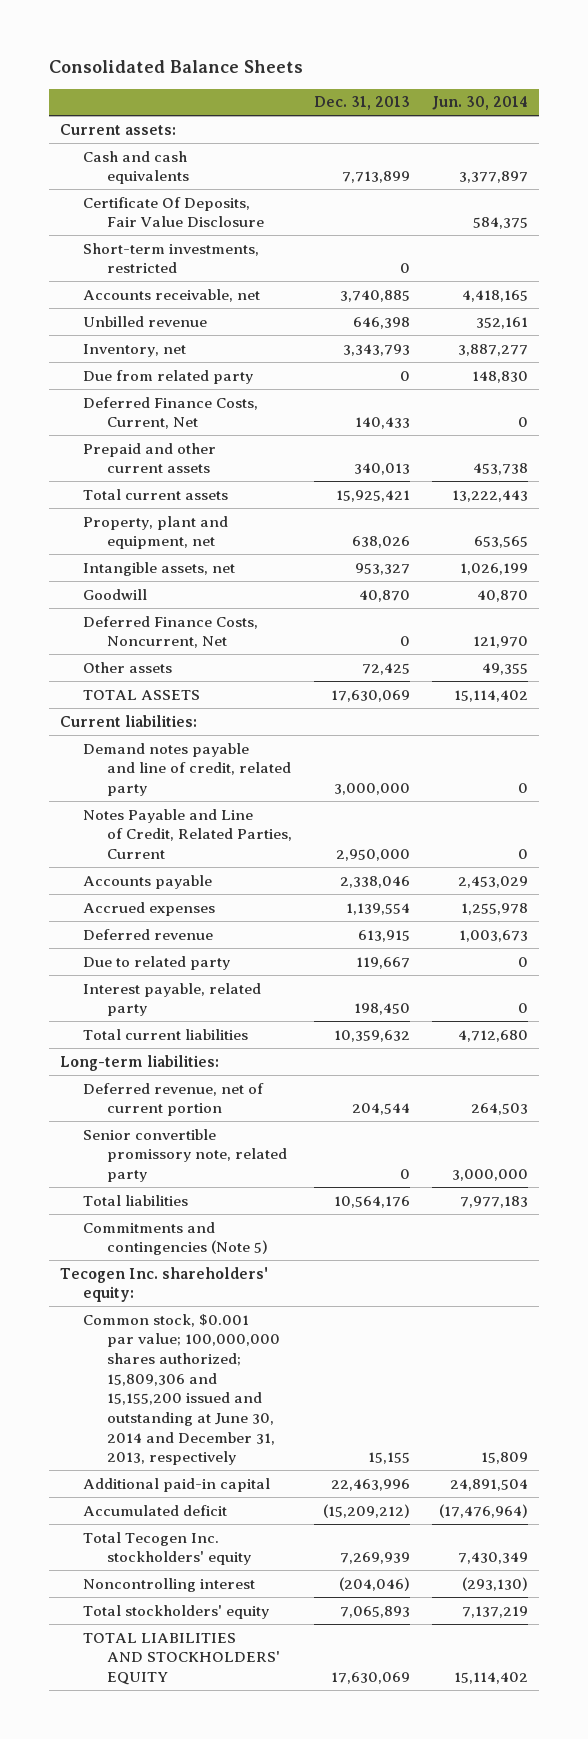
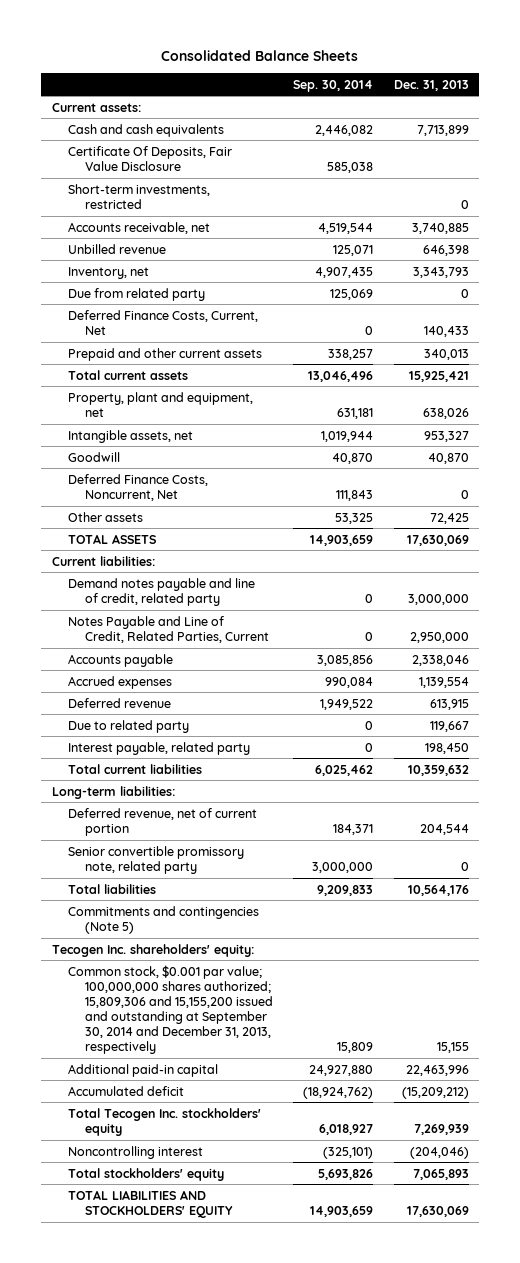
- | Dec. 31, 2013 | Jun. 30, 2014
+ | Sep. 30, 2014 | Dec. 31, 2013
- Common stock, $0.001 par value; 100,000,000 shares authorized; 15,809,306 and 15,155,200 issued and outstanding at June 30, 2014 and December 31, 2013, respectively | 15,155 | 15,809
+ Common stock, $0.001 par value; 100,000,000 shares authorized; 15,809,306 and 15,155,200 issued and outstanding at September 30, 2014 and December 31, 2013, respectively | 15,809 | 15,155

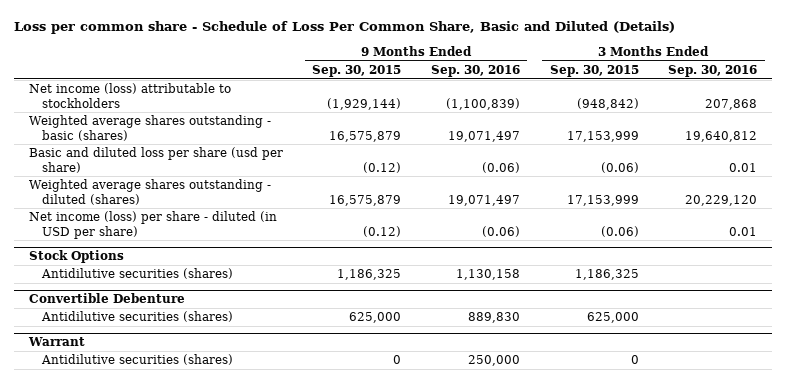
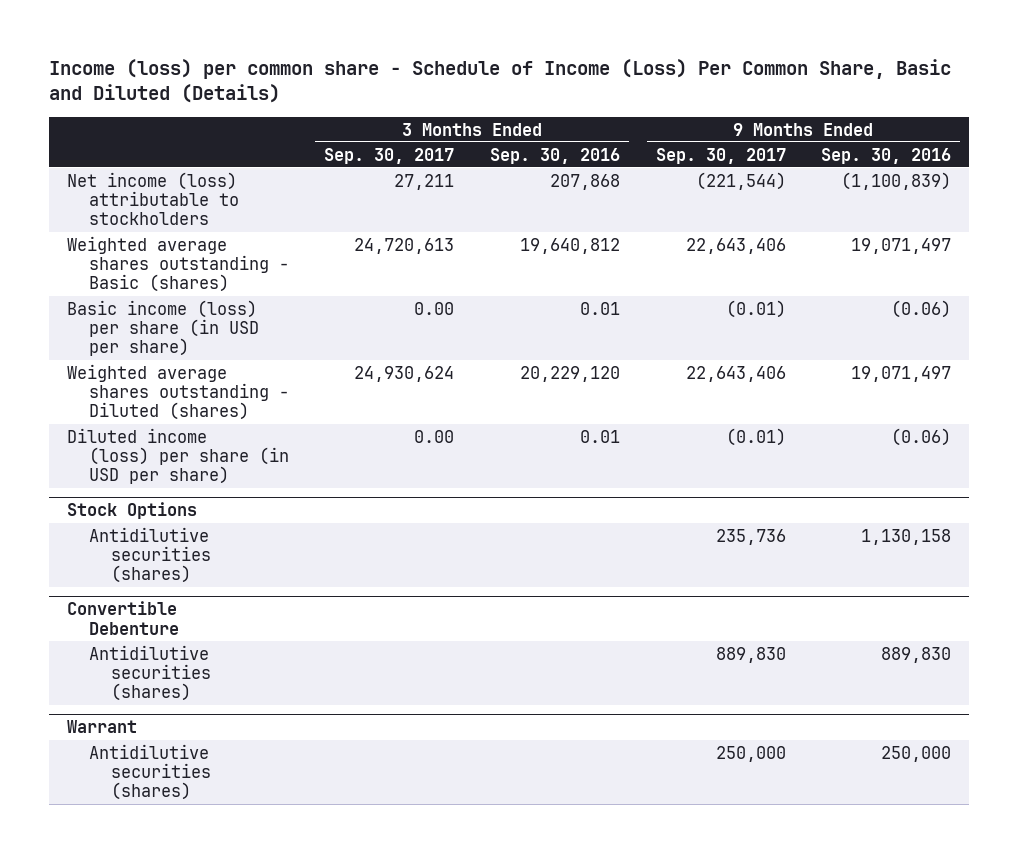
- Loss per common share - Schedule of Loss Per Common Share, Basic and Diluted (Details)
+ Income (loss) per common share - Schedule of Income (Loss) Per Common Share, Basic and Diluted (Details)
- | 9 Months Ended Sep. 30, 2015 | 9 Months Ended Sep. 30, 2016 | 3 Months Ended Sep. 30, 2015 | 3 Months Ended Sep. 30, 2016
+ | 3 Months Ended Sep. 30, 2017 | 3 Months Ended Sep. 30, 2016 | 9 Months Ended Sep. 30, 2017 | 9 Months Ended Sep. 30, 2016
- Weighted average shares outstanding - basic (shares) | 16,575,879 | 19,071,497 | 17,153,999 | 19,640,812
- Basic and diluted loss per share (usd per share) | (0.12) | (0.06) | (0.06) | 0.01
- Weighted average shares outstanding - diluted (shares) | 16,575,879 | 19,071,497 | 17,153,999 | 20,229,120
- Net income (loss) per share - diluted (in USD per share) | (0.12) | (0.06) | (0.06) | 0.01
+ Weighted average shares outstanding - Basic (shares) | 24,720,613 | 19,640,812 | 22,643,406 | 19,071,497
+ Basic income (loss) per share (in USD per share) | 0.00 | 0.01 | (0.01) | (0.06)
+ Weighted average shares outstanding - Diluted (shares) | 24,930,624 | 20,229,120 | 22,643,406 | 19,071,497
+ Diluted income (loss) per share (in USD per share) | 0.00 | 0.01 | (0.01) | (0.06)

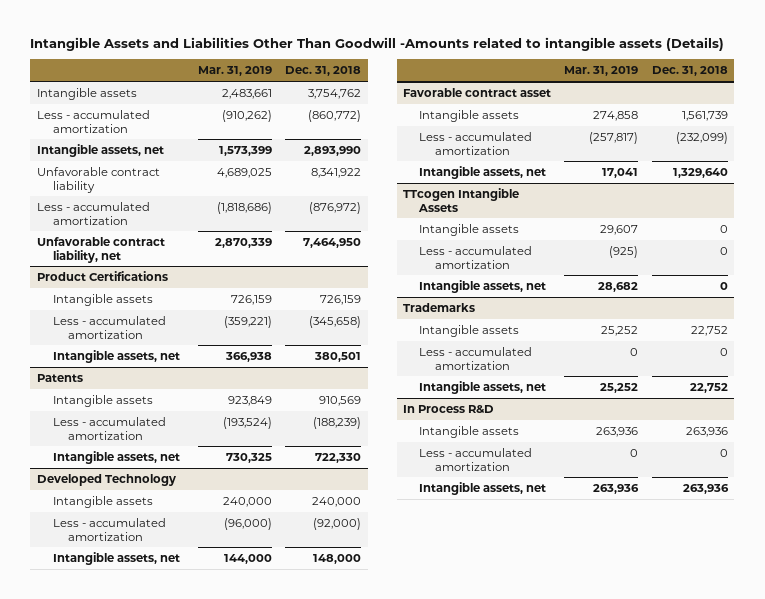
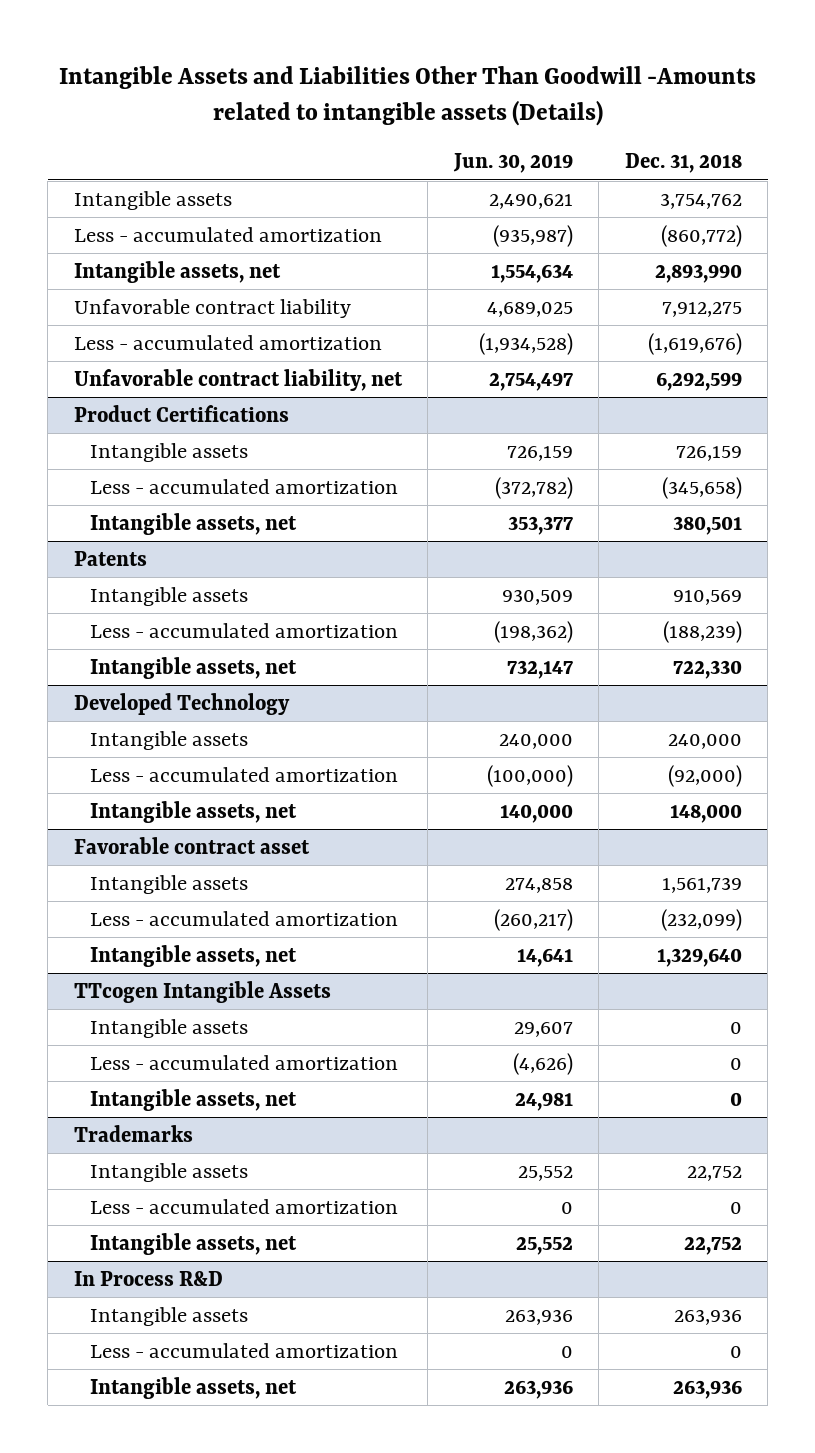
- | Mar. 31, 2019 | Dec. 31, 2018
+ | Jun. 30, 2019 | Dec. 31, 2018
- Unfavorable contract liability | 4,689,025 | 8,341,922
- Less - accumulated amortization | (1,818,686) | (876,972)
- Unfavorable contract liability, net | 2,870,339 | 7,464,950
+ Unfavorable contract liability | 4,689,025 | 7,912,275
+ Less - accumulated amortization | (1,934,528) | (1,619,676)
+ Unfavorable contract liability, net | 2,754,497 | 6,292,599

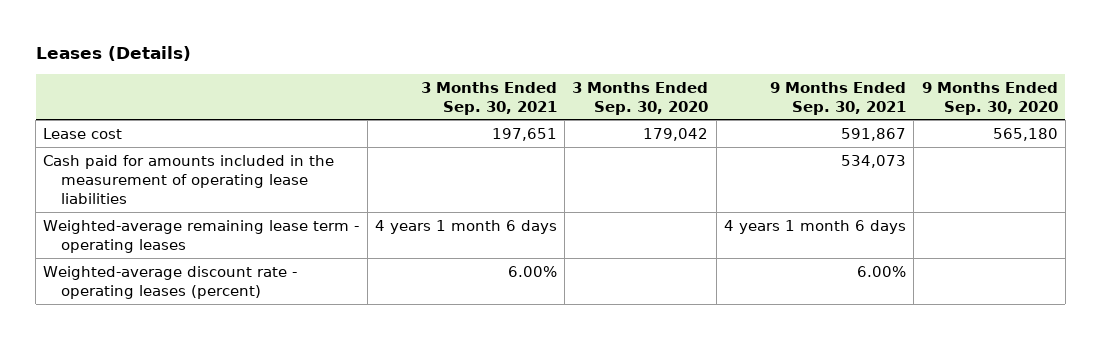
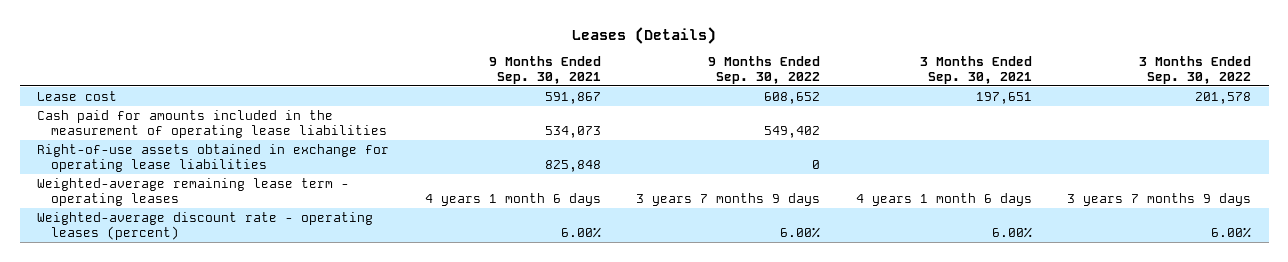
- | 3 Months Ended Sep. 30, 2021 | 3 Months Ended Sep. 30, 2020 | 9 Months Ended Sep. 30, 2021 | 9 Months Ended Sep. 30, 2020
+ | 9 Months Ended Sep. 30, 2021 | 9 Months Ended Sep. 30, 2022 | 3 Months Ended Sep. 30, 2021 | 3 Months Ended Sep. 30, 2022
+ Right-of-use assets obtained in exchange for operating lease liabilities | 825,848 | 0 | |

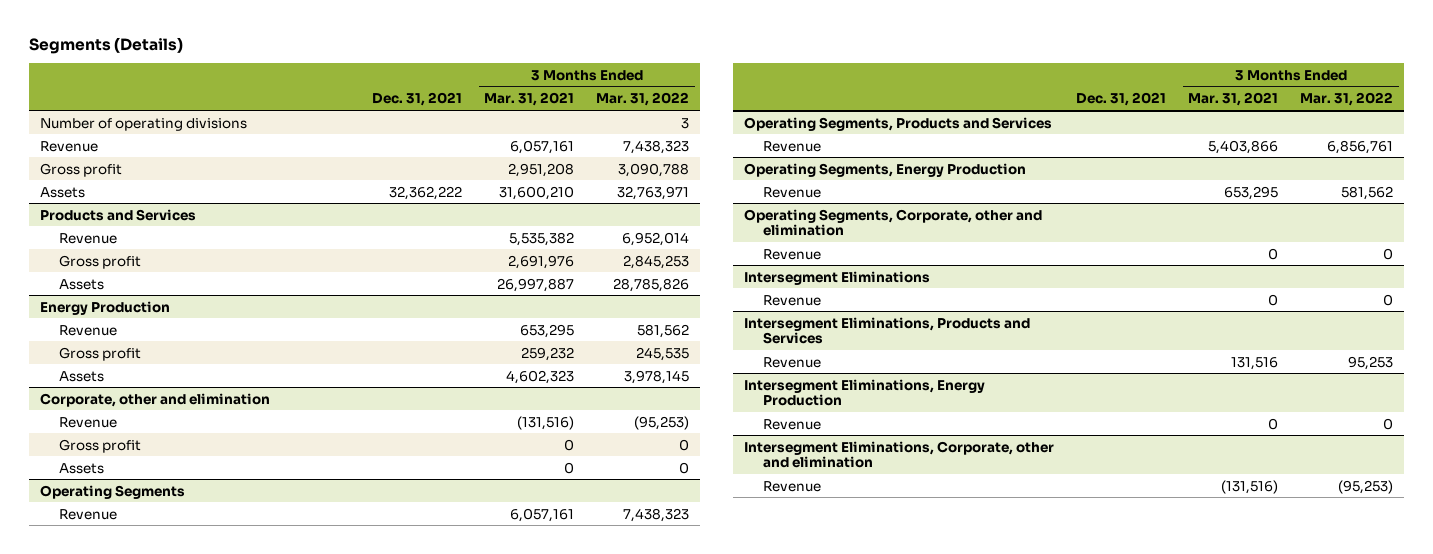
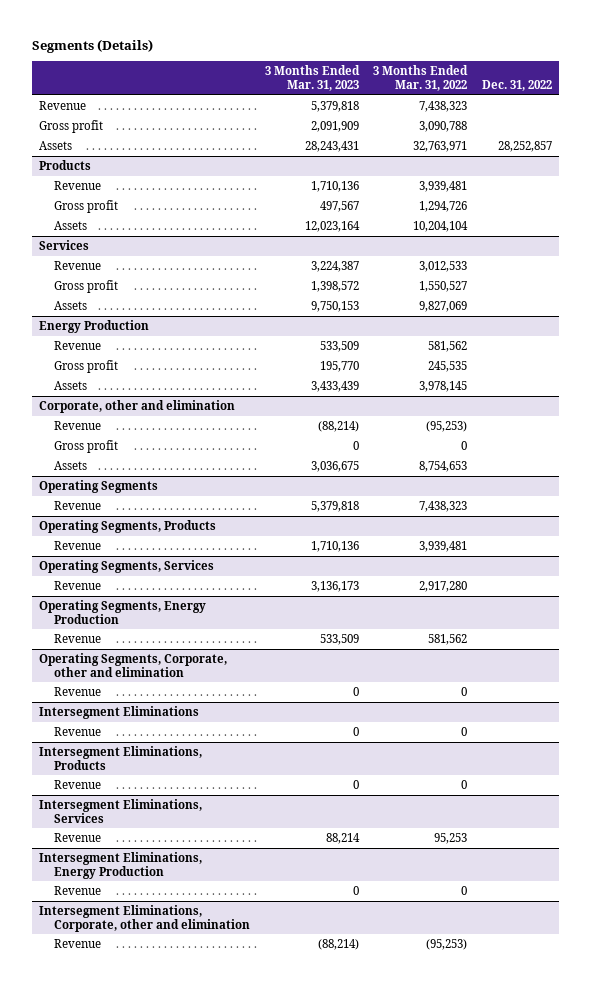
- | Dec. 31, 2021 | 3 Months Ended Mar. 31, 2021 | 3 Months Ended Mar. 31, 2022
+ | 3 Months Ended Mar. 31, 2023 | 3 Months Ended Mar. 31, 2022 | Dec. 31, 2022
- Number of operating divisions | | | 3
- Products and Services
- Revenue | | 5,535,382 | 6,952,014
- Gross profit | | 2,691,976 | 2,845,253
- Assets | | 26,997,887 | 28,785,826
+ Products
+ Revenue | 1,710,136 | 3,939,481 |
+ Gross profit | 497,567 | 1,294,726 |
+ Assets | 12,023,164 | 10,204,104 |
+ Services
+ Revenue | 3,224,387 | 3,012,533 |
+ Gross profit | 1,398,572 | 1,550,527 |
+ Assets | 9,750,153 | 9,827,069 |
@ Corporate, other and elimination
- Assets | | 0 | 0
+ Assets | 3,036,675 | 8,754,653 |
- Operating Segments, Products and Services
- Revenue | | 5,403,866 | 6,856,761
+ Operating Segments, Products
+ Revenue | 1,710,136 | 3,939,481 |
+ Operating Segments, Services
+ Revenue | 3,136,173 | 2,917,280 |
- Intersegment Eliminations, Products and Services
+ Intersegment Eliminations, Products
+ Revenue | 0 | 0 |
+ Intersegment Eliminations, Services

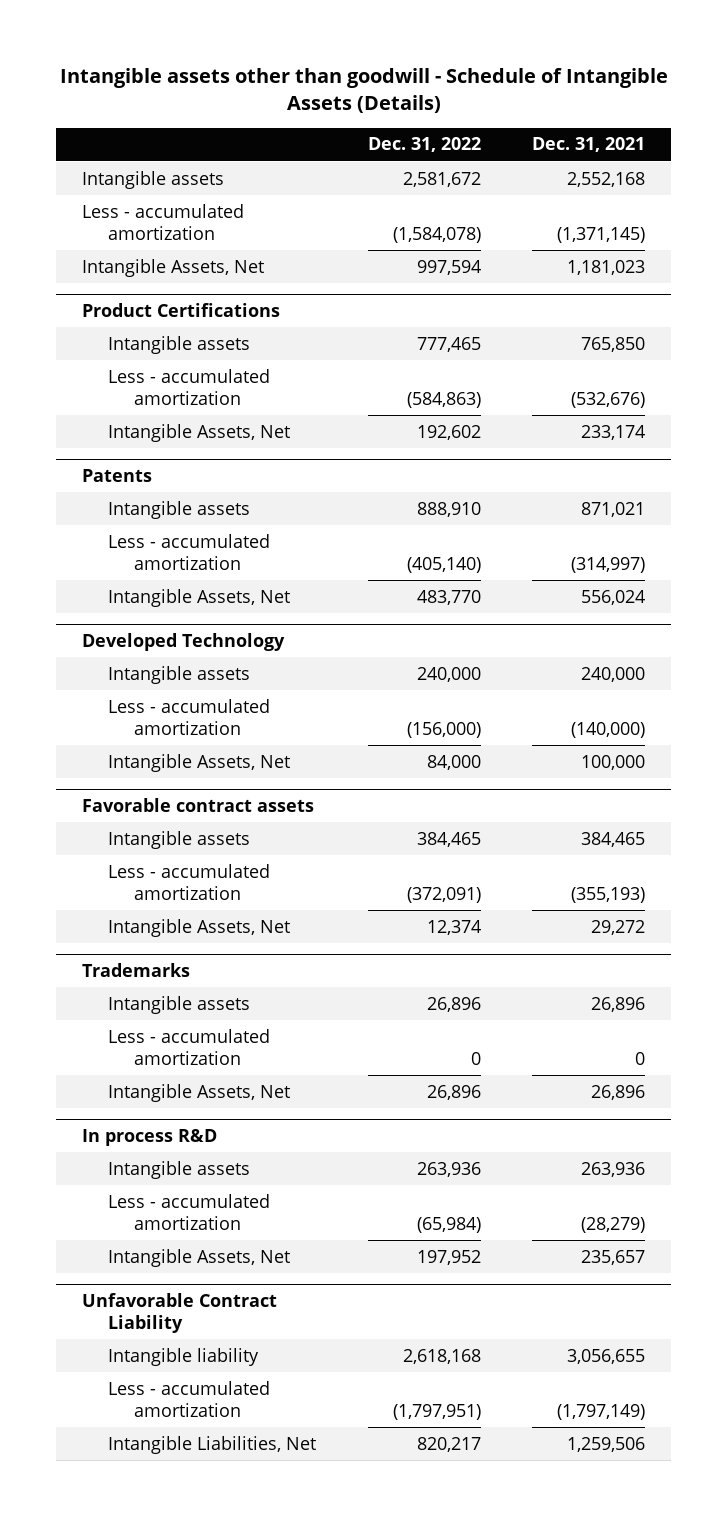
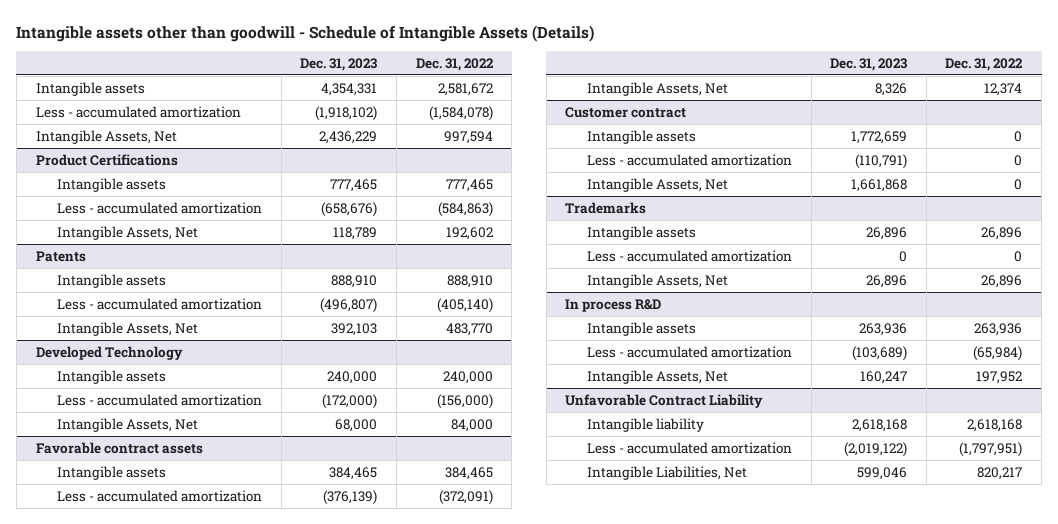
- | Dec. 31, 2022 | Dec. 31, 2021
+ | Dec. 31, 2023 | Dec. 31, 2022
+ Customer contract
+ Intangible assets | 1,772,659 | 0
+ Less - accumulated amortization | (110,791) | 0
+ Intangible Assets, Net | 1,661,868 | 0

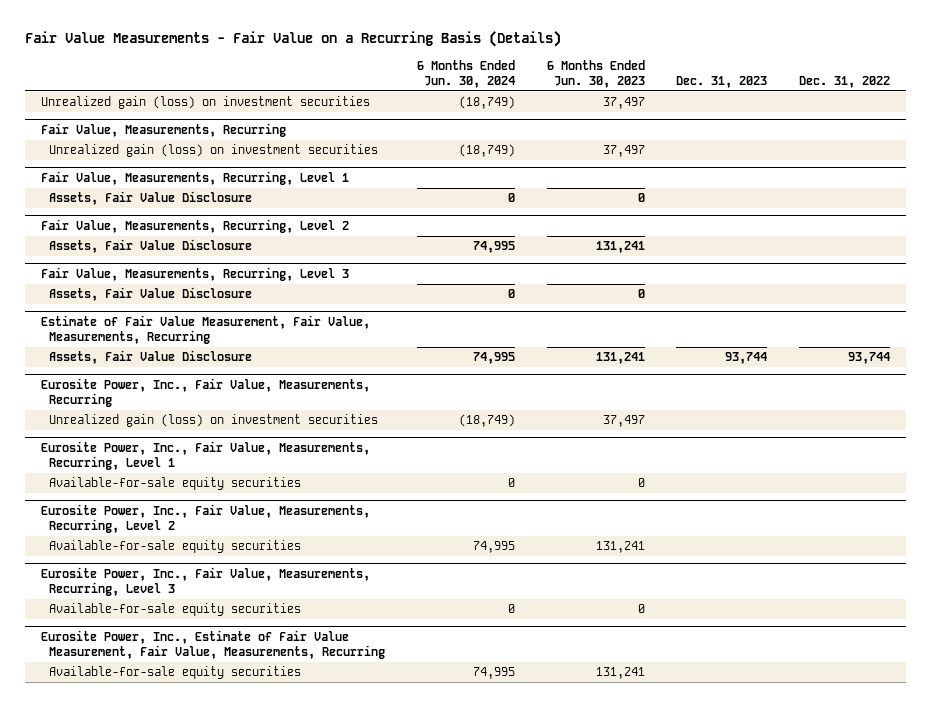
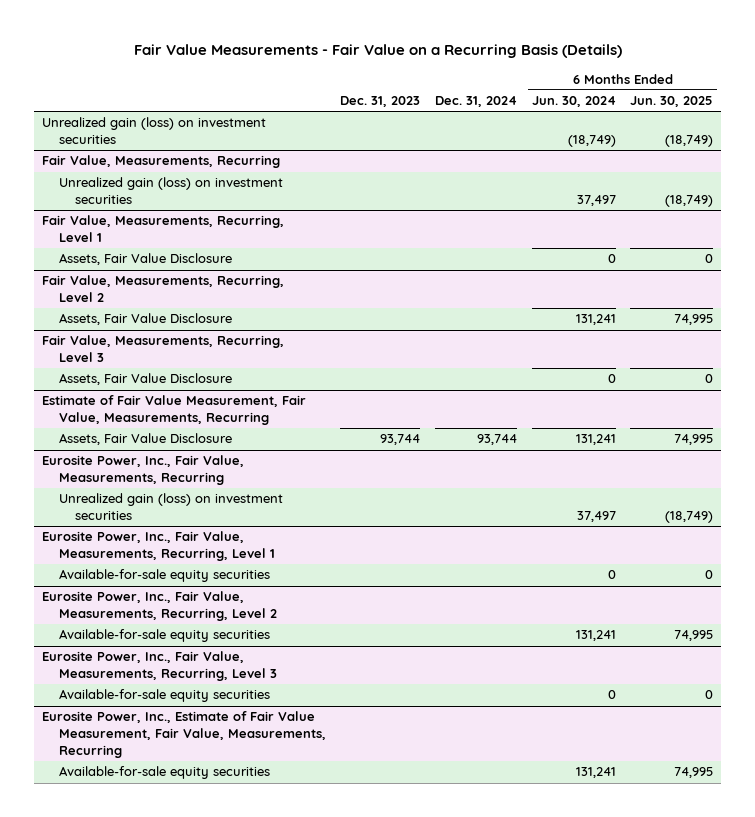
- | 6 Months Ended Jun. 30, 2024 | 6 Months Ended Jun. 30, 2023 | Dec. 31, 2023 | Dec. 31, 2022
+ | Dec. 31, 2023 | Dec. 31, 2024 | 6 Months Ended Jun. 30, 2024 | 6 Months Ended Jun. 30, 2025
@ Fair Value, Measurements, Recurring
- Unrealized gain (loss) on investment securities | (18,749) | 37,497 | |
+ Unrealized gain (loss) on investment securities | | | 37,497 | (18,749)
@ Fair Value, Measurements, Recurring, Level 2
- Assets, Fair Value Disclosure | 74,995 | 131,241 | |
+ Assets, Fair Value Disclosure | | | 131,241 | 74,995
@ Estimate of Fair Value Measurement, Fair Value, Measurements, Recurring
- Assets, Fair Value Disclosure | 74,995 | 131,241 | 93,744 | 93,744
+ Assets, Fair Value Disclosure | 93,744 | 93,744 | 131,241 | 74,995
@ Eurosite Power, Inc., Fair Value, Measurements, Recurring
- Unrealized gain (loss) on investment securities | (18,749) | 37,497 | |
+ Unrealized gain (loss) on investment securities | | | 37,497 | (18,749)
@ Eurosite Power, Inc., Fair Value, Measurements, Recurring, Level 2
- Available-for-sale equity securities | 74,995 | 131,241 | |
+ Available-for-sale equity securities | | | 131,241 | 74,995
@ Eurosite Power, Inc., Estimate of Fair Value Measurement, Fair Value, Measurements, Recurring
- Available-for-sale equity securities | 74,995 | 131,241 | |
+ Available-for-sale equity securities | | | 131,241 | 74,995

